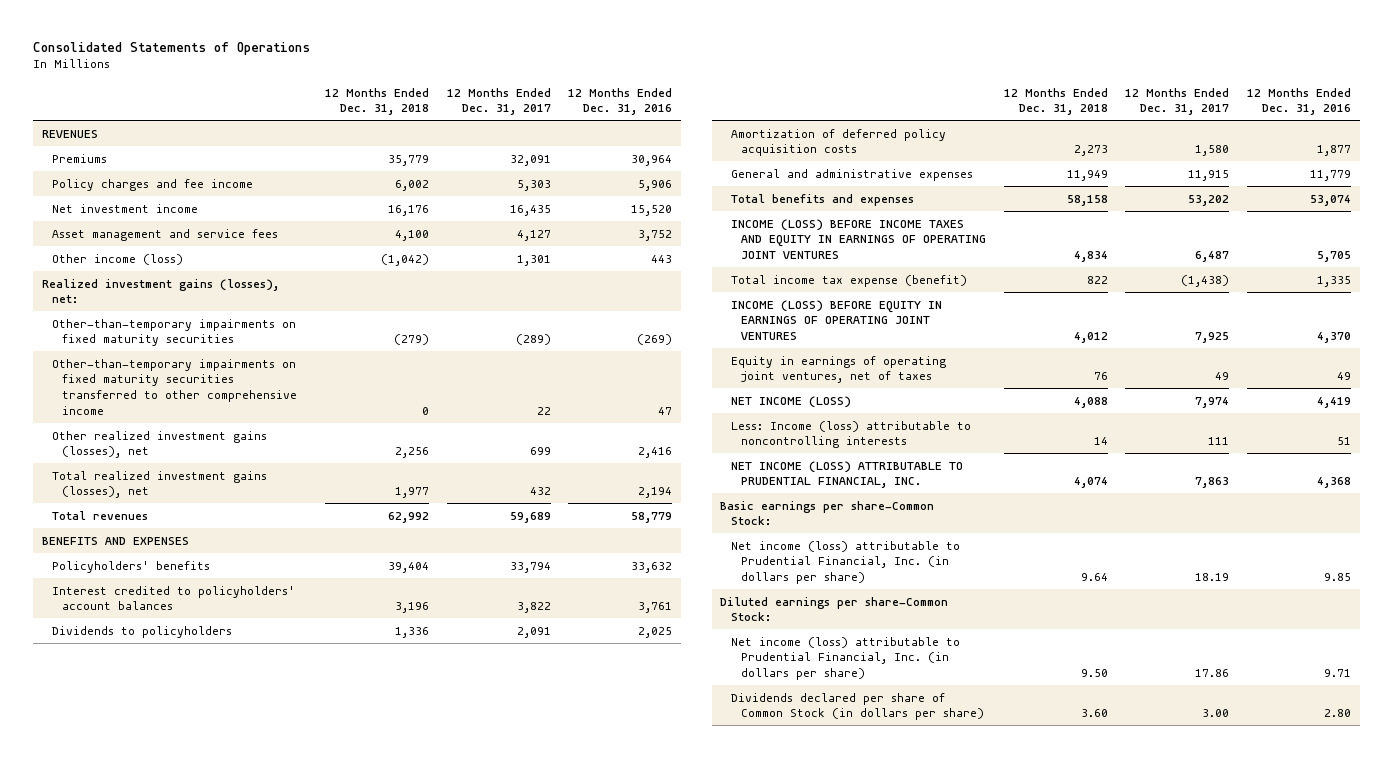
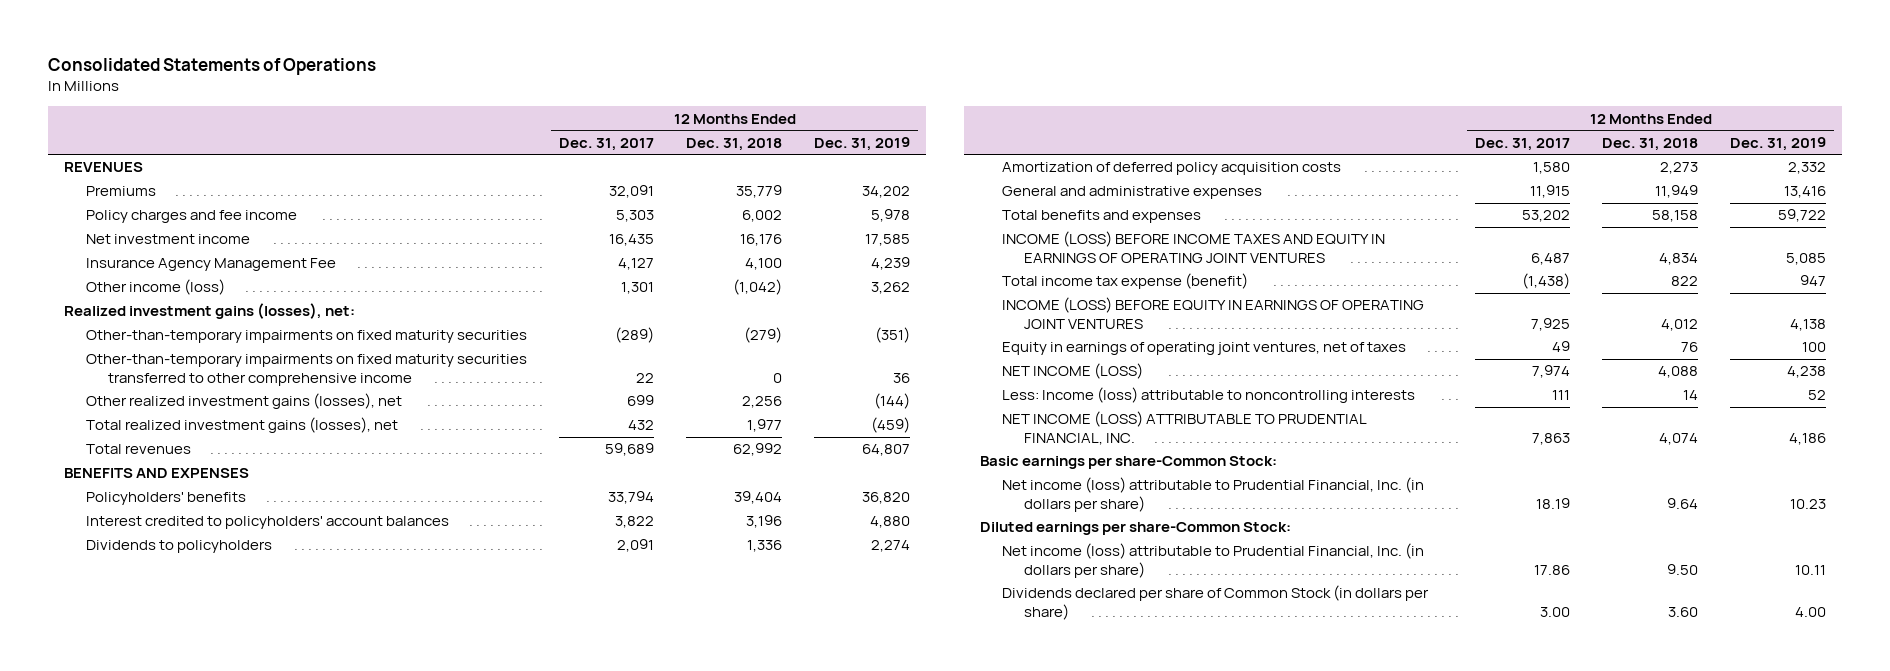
- | 12 Months Ended Dec. 31, 2018 | 12 Months Ended Dec. 31, 2017 | 12 Months Ended Dec. 31, 2016
+ | 12 Months Ended Dec. 31, 2017 | 12 Months Ended Dec. 31, 2018 | 12 Months Ended Dec. 31, 2019
- Asset management and service fees | 4,100 | 4,127 | 3,752
+ Insurance Agency Management Fee | 4,127 | 4,100 | 4,239

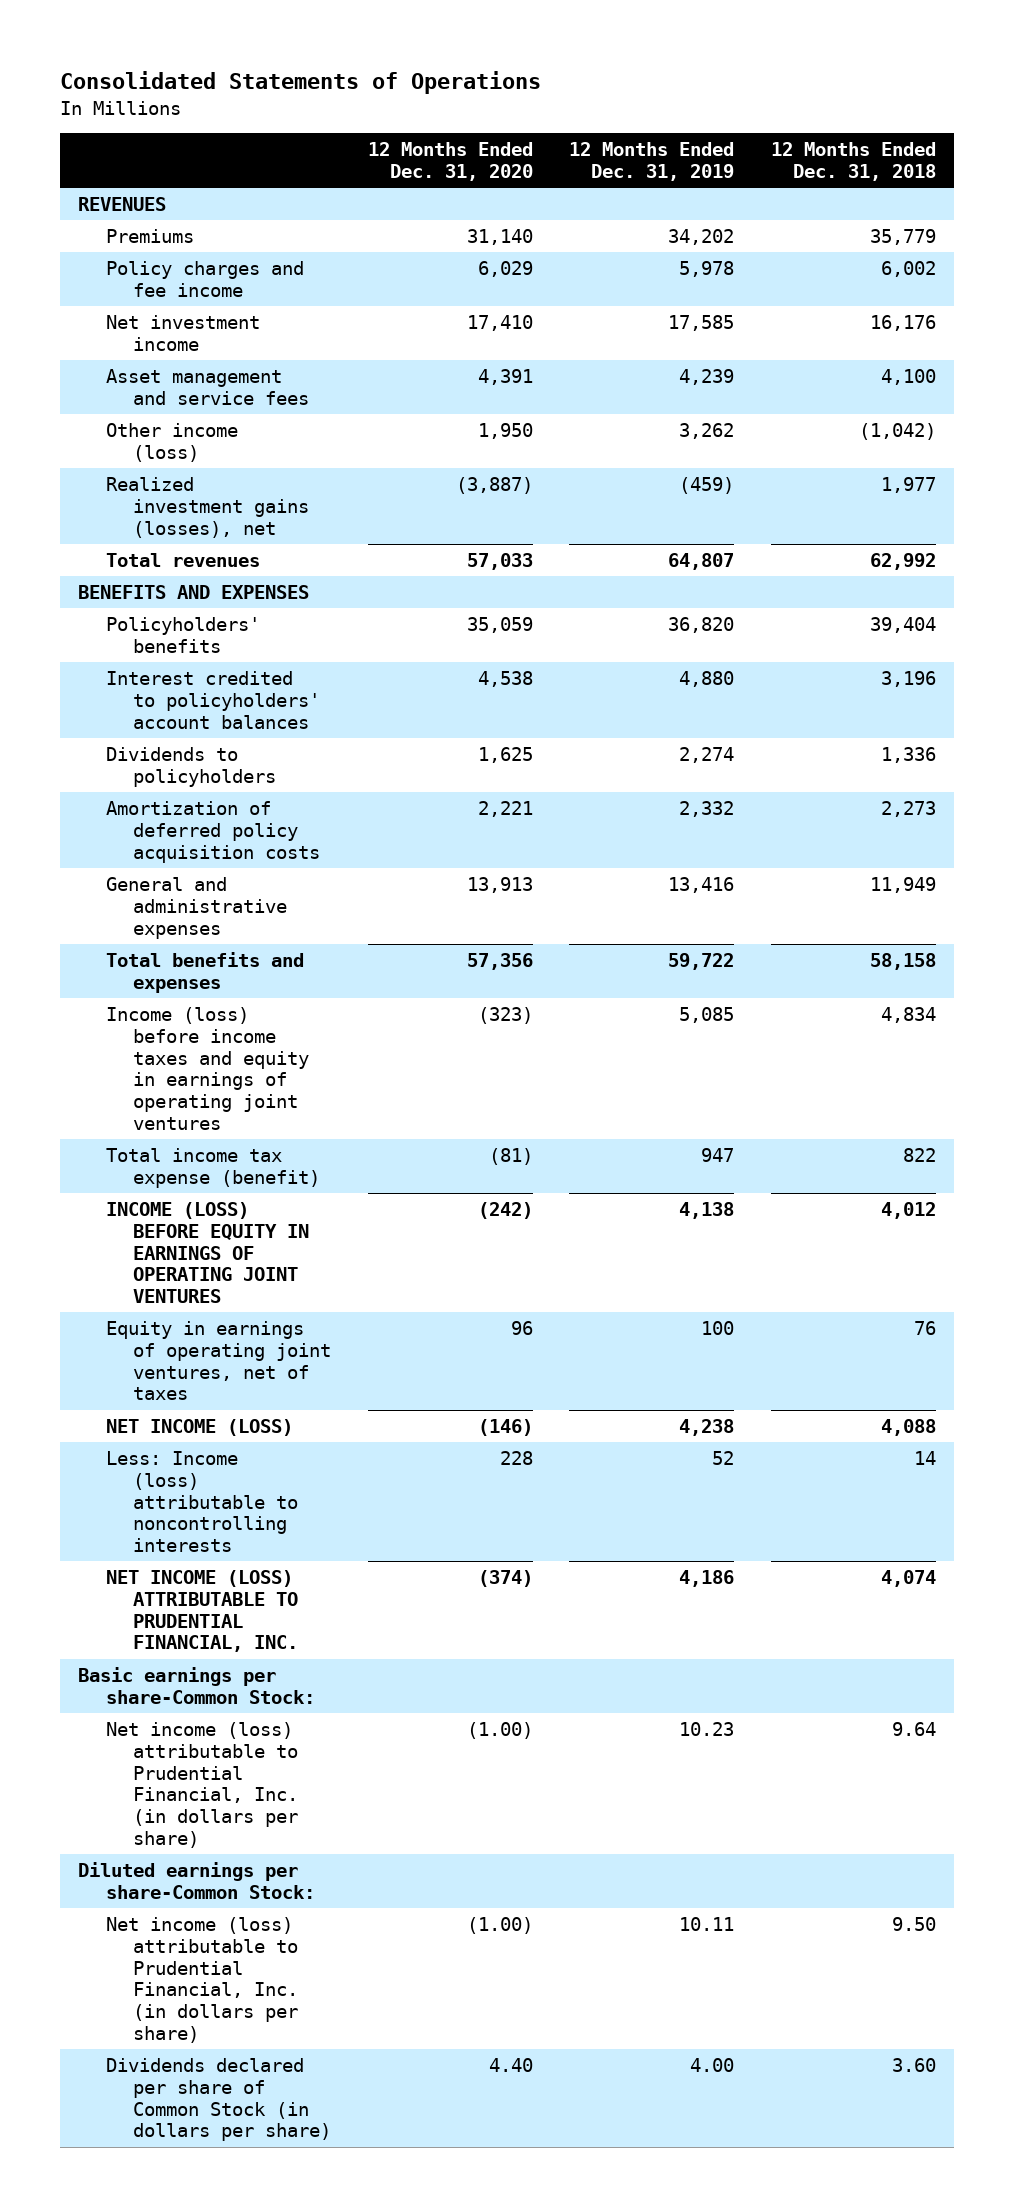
- | 12 Months Ended Dec. 31, 2017 | 12 Months Ended Dec. 31, 2018 | 12 Months Ended Dec. 31, 2019
+ | 12 Months Ended Dec. 31, 2020 | 12 Months Ended Dec. 31, 2019 | 12 Months Ended Dec. 31, 2018
- Insurance Agency Management Fee | 4,127 | 4,100 | 4,239
+ Asset management and service fees | 4,391 | 4,239 | 4,100
- Realized investment gains (losses), net:
- Other-than-temporary impairments on fixed maturity securities | (289) | (279) | (351)
- Other-than-temporary impairments on fixed maturity securities transferred to other comprehensive income | 22 | 0 | 36
- Other realized investment gains (losses), net | 699 | 2,256 | (144)
- Total realized investment gains (losses), net | 432 | 1,977 | (459)
+ Realized investment gains (losses), net | (3,887) | (459) | 1,977
- INCOME (LOSS) BEFORE INCOME TAXES AND EQUITY IN EARNINGS OF OPERATING JOINT VENTURES | 6,487 | 4,834 | 5,085
+ Income (loss) before income taxes and equity in earnings of operating joint ventures | (323) | 5,085 | 4,834

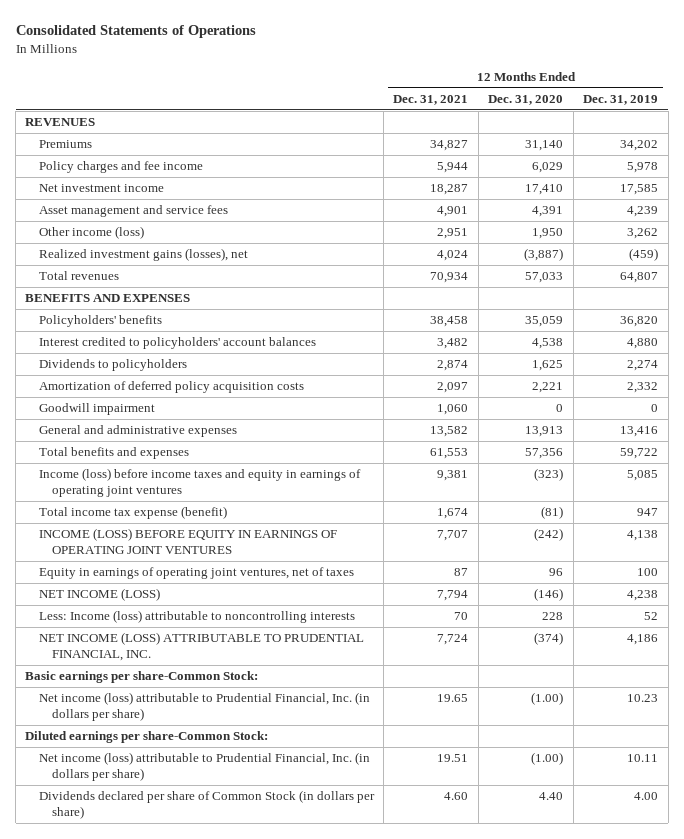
- | 12 Months Ended Dec. 31, 2020 | 12 Months Ended Dec. 31, 2019 | 12 Months Ended Dec. 31, 2018
+ | 12 Months Ended Dec. 31, 2021 | 12 Months Ended Dec. 31, 2020 | 12 Months Ended Dec. 31, 2019
+ Goodwill impairment | 1,060 | 0 | 0

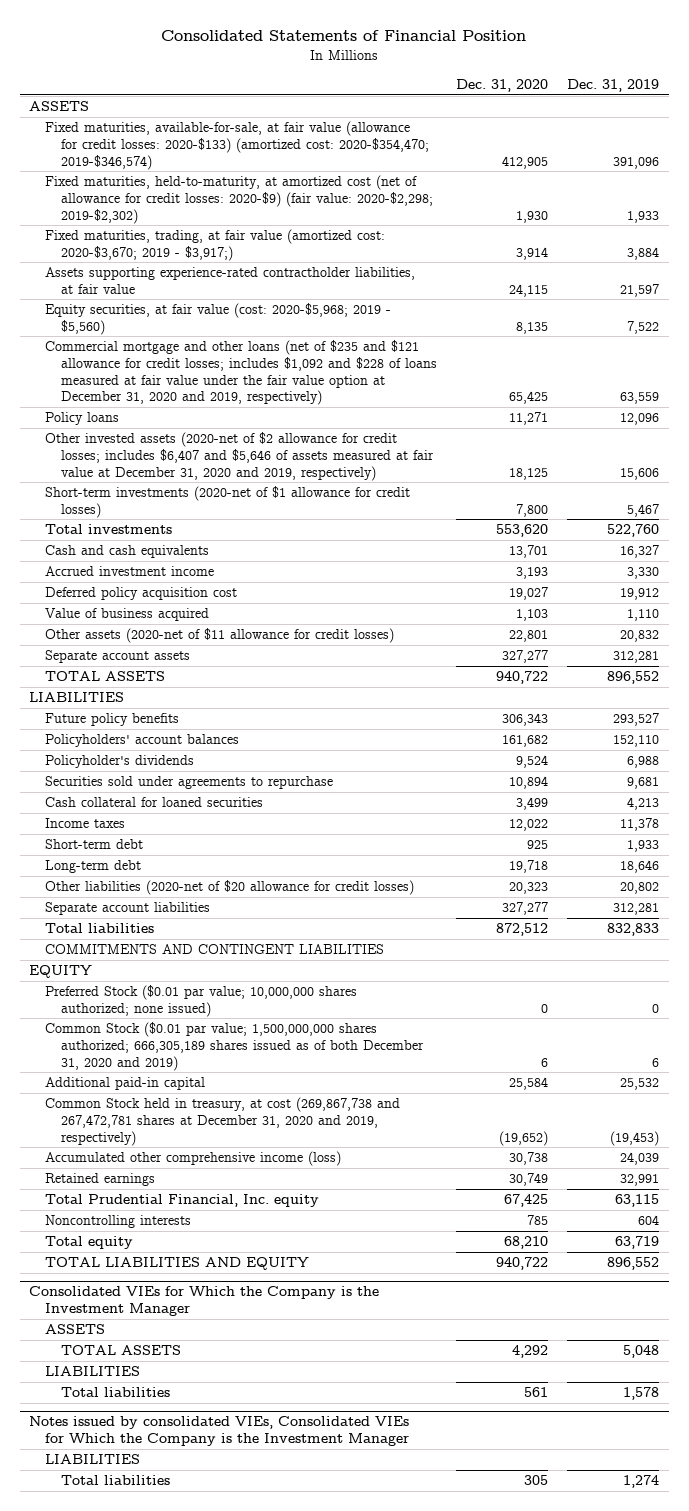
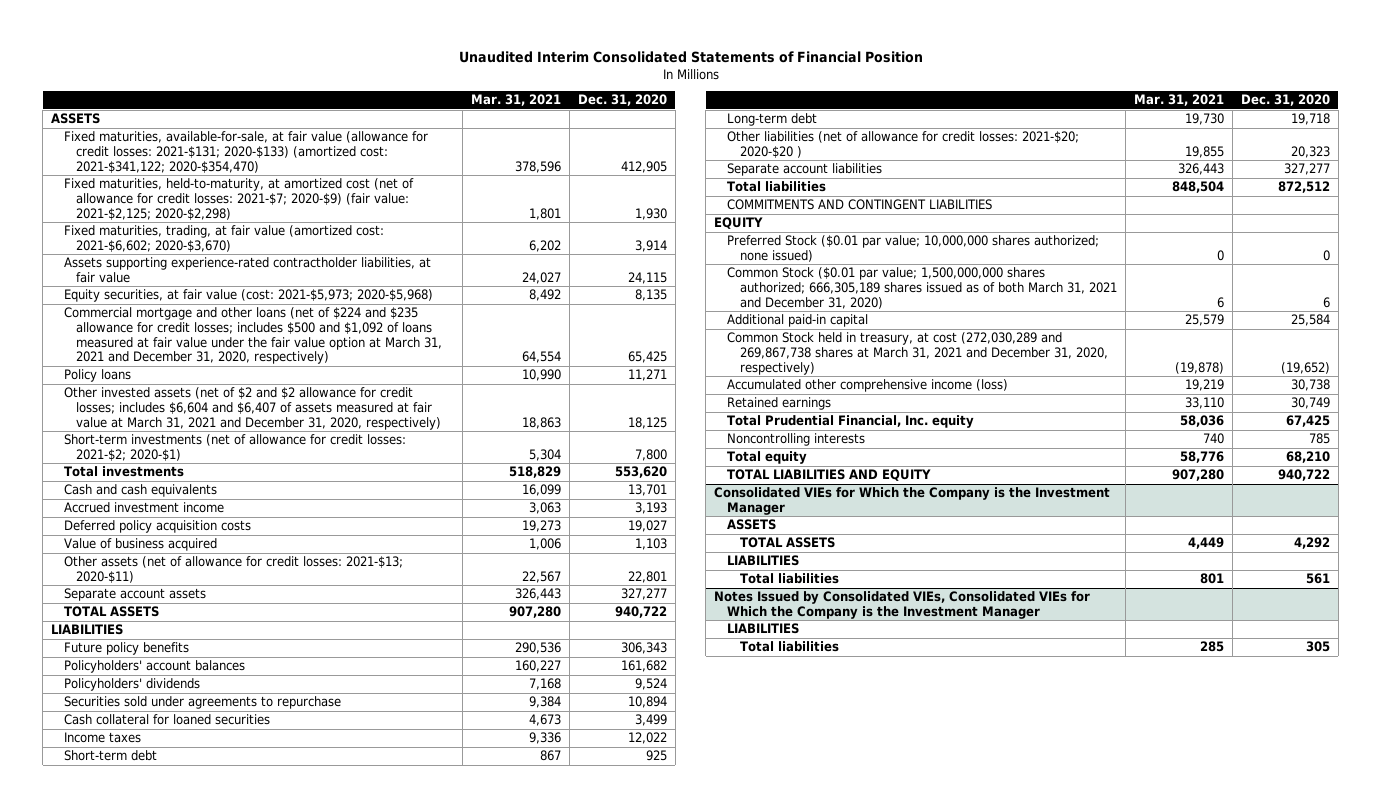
- Consolidated Statements of Financial Position
+ Unaudited Interim Consolidated Statements of Financial Position
- | Dec. 31, 2020 | Dec. 31, 2019
+ | Mar. 31, 2021 | Dec. 31, 2020
- Fixed maturities, available-for-sale, at fair value (allowance for credit losses: 2020-$133) (amortized cost: 2020-$354,470; 2019-$346,574) | 412,905 | 391,096
- Fixed maturities, held-to-maturity, at amortized cost (net of allowance for credit losses: 2020-$9) (fair value: 2020-$2,298; 2019-$2,302) | 1,930 | 1,933
- Fixed maturities, trading, at fair value (amortized cost: 2020-$3,670; 2019 - $3,917;) | 3,914 | 3,884
+ Fixed maturities, available-for-sale, at fair value (allowance for credit losses: 2021-$131; 2020-$133) (amortized cost: 2021-$341,122; 2020-$354,470) | 378,596 | 412,905
+ Fixed maturities, held-to-maturity, at amortized cost (net of allowance for credit losses: 2021-$7; 2020-$9) (fair value: 2021-$2,125; 2020-$2,298) | 1,801 | 1,930
+ Fixed maturities, trading, at fair value (amortized cost: 2021-$6,602; 2020-$3,670) | 6,202 | 3,914
- Equity securities, at fair value (cost: 2020-$5,968; 2019 - $5,560) | 8,135 | 7,522
- Commercial mortgage and other loans (net of $235 and $121 allowance for credit losses; includes $1,092 and $228 of loans measured at fair value under the fair value option at December 31, 2020 and 2019, respectively) | 65,425 | 63,559
+ Equity securities, at fair value (cost: 2021-$5,973; 2020-$5,968) | 8,492 | 8,135
+ Commercial mortgage and other loans (net of $224 and $235 allowance for credit losses; includes $500 and $1,092 of loans measured at fair value under the fair value option at March 31, 2021 and December 31, 2020, respectively) | 64,554 | 65,425
- Other invested assets (2020-net of $2 allowance for credit losses; includes $6,407 and $5,646 of assets measured at fair value at December 31, 2020 and 2019, respectively) | 18,125 | 15,606
- Short-term investments (2020-net of $1 allowance for credit losses) | 7,800 | 5,467
+ Other invested assets (net of $2 and $2 allowance for credit losses; includes $6,604 and $6,407 of assets measured at fair value at March 31, 2021 and December 31, 2020, respectively) | 18,863 | 18,125
+ Short-term investments (net of allowance for credit losses: 2021-$2; 2020-$1) | 5,304 | 7,800
- Deferred policy acquisition cost | 19,027 | 19,912
+ Deferred policy acquisition costs | 19,273 | 19,027
- Other assets (2020-net of $11 allowance for credit losses) | 22,801 | 20,832
+ Other assets (net of allowance for credit losses: 2021-$13; 2020-$11) | 22,567 | 22,801
- Policyholder's dividends | 9,524 | 6,988
+ Policyholders' dividends | 7,168 | 9,524
- Other liabilities (2020-net of $20 allowance for credit losses) | 20,323 | 20,802
+ Other liabilities (net of allowance for credit losses: 2021-$20; 2020-$20 ) | 19,855 | 20,323
- Common Stock ($0.01 par value; 1,500,000,000 shares authorized; 666,305,189 shares issued as of both December 31, 2020 and 2019) | 6 | 6
+ Common Stock ($0.01 par value; 1,500,000,000 shares authorized; 666,305,189 shares issued as of both March 31, 2021 and December 31, 2020) | 6 | 6
- Common Stock held in treasury, at cost (269,867,738 and 267,472,781 shares at December 31, 2020 and 2019, respectively) | (19,652) | (19,453)
+ Common Stock held in treasury, at cost (272,030,289 and 269,867,738 shares at March 31, 2021 and December 31, 2020, respectively) | (19,878) | (19,652)
- Notes issued by consolidated VIEs, Consolidated VIEs for Which the Company is the Investment Manager
+ Notes Issued by Consolidated VIEs, Consolidated VIEs for Which the Company is the Investment Manager

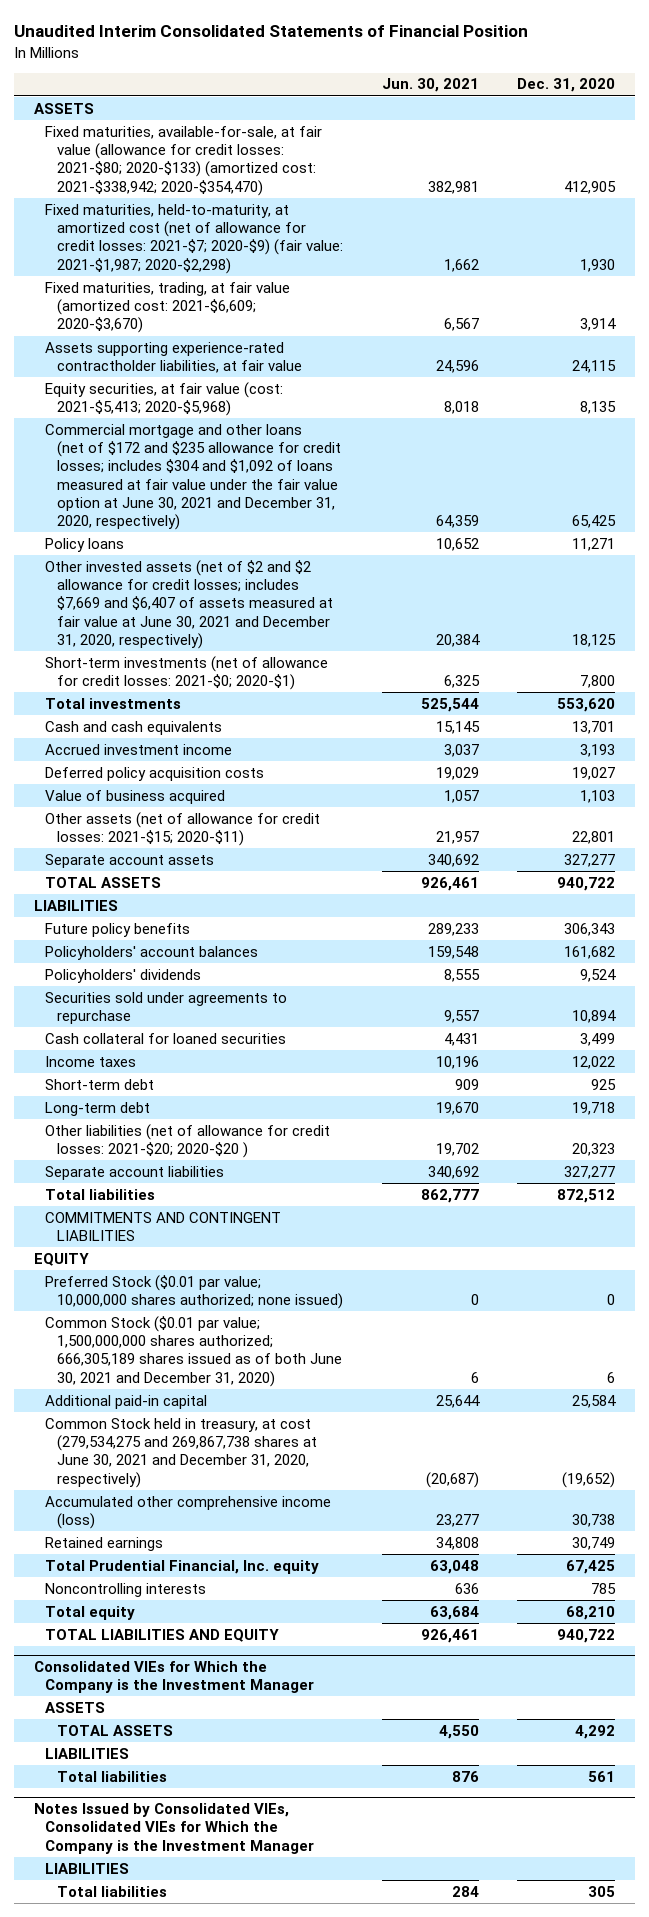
- | Mar. 31, 2021 | Dec. 31, 2020
+ | Jun. 30, 2021 | Dec. 31, 2020
- Fixed maturities, available-for-sale, at fair value (allowance for credit losses: 2021-$131; 2020-$133) (amortized cost: 2021-$341,122; 2020-$354,470) | 378,596 | 412,905
- Fixed maturities, held-to-maturity, at amortized cost (net of allowance for credit losses: 2021-$7; 2020-$9) (fair value: 2021-$2,125; 2020-$2,298) | 1,801 | 1,930
- Fixed maturities, trading, at fair value (amortized cost: 2021-$6,602; 2020-$3,670) | 6,202 | 3,914
+ Fixed maturities, available-for-sale, at fair value (allowance for credit losses: 2021-$80; 2020-$133) (amortized cost: 2021-$338,942; 2020-$354,470) | 382,981 | 412,905
+ Fixed maturities, held-to-maturity, at amortized cost (net of allowance for credit losses: 2021-$7; 2020-$9) (fair value: 2021-$1,987; 2020-$2,298) | 1,662 | 1,930
+ Fixed maturities, trading, at fair value (amortized cost: 2021-$6,609; 2020-$3,670) | 6,567 | 3,914
- Equity securities, at fair value (cost: 2021-$5,973; 2020-$5,968) | 8,492 | 8,135
- Commercial mortgage and other loans (net of $224 and $235 allowance for credit losses; includes $500 and $1,092 of loans measured at fair value under the fair value option at March 31, 2021 and December 31, 2020, respectively) | 64,554 | 65,425
+ Equity securities, at fair value (cost: 2021-$5,413; 2020-$5,968) | 8,018 | 8,135
+ Commercial mortgage and other loans (net of $172 and $235 allowance for credit losses; includes $304 and $1,092 of loans measured at fair value under the fair value option at June 30, 2021 and December 31, 2020, respectively) | 64,359 | 65,425
- Other invested assets (net of $2 and $2 allowance for credit losses; includes $6,604 and $6,407 of assets measured at fair value at March 31, 2021 and December 31, 2020, respectively) | 18,863 | 18,125
- Short-term investments (net of allowance for credit losses: 2021-$2; 2020-$1) | 5,304 | 7,800
+ Other invested assets (net of $2 and $2 allowance for credit losses; includes $7,669 and $6,407 of assets measured at fair value at June 30, 2021 and December 31, 2020, respectively) | 20,384 | 18,125
+ Short-term investments (net of allowance for credit losses: 2021-$0; 2020-$1) | 6,325 | 7,800
- Other assets (net of allowance for credit losses: 2021-$13; 2020-$11) | 22,567 | 22,801
+ Other assets (net of allowance for credit losses: 2021-$15; 2020-$11) | 21,957 | 22,801
- Common Stock ($0.01 par value; 1,500,000,000 shares authorized; 666,305,189 shares issued as of both March 31, 2021 and December 31, 2020) | 6 | 6
+ Common Stock ($0.01 par value; 1,500,000,000 shares authorized; 666,305,189 shares issued as of both June 30, 2021 and December 31, 2020) | 6 | 6
- Common Stock held in treasury, at cost (272,030,289 and 269,867,738 shares at March 31, 2021 and December 31, 2020, respectively) | (19,878) | (19,652)
+ Common Stock held in treasury, at cost (279,534,275 and 269,867,738 shares at June 30, 2021 and December 31, 2020, respectively) | (20,687) | (19,652)

